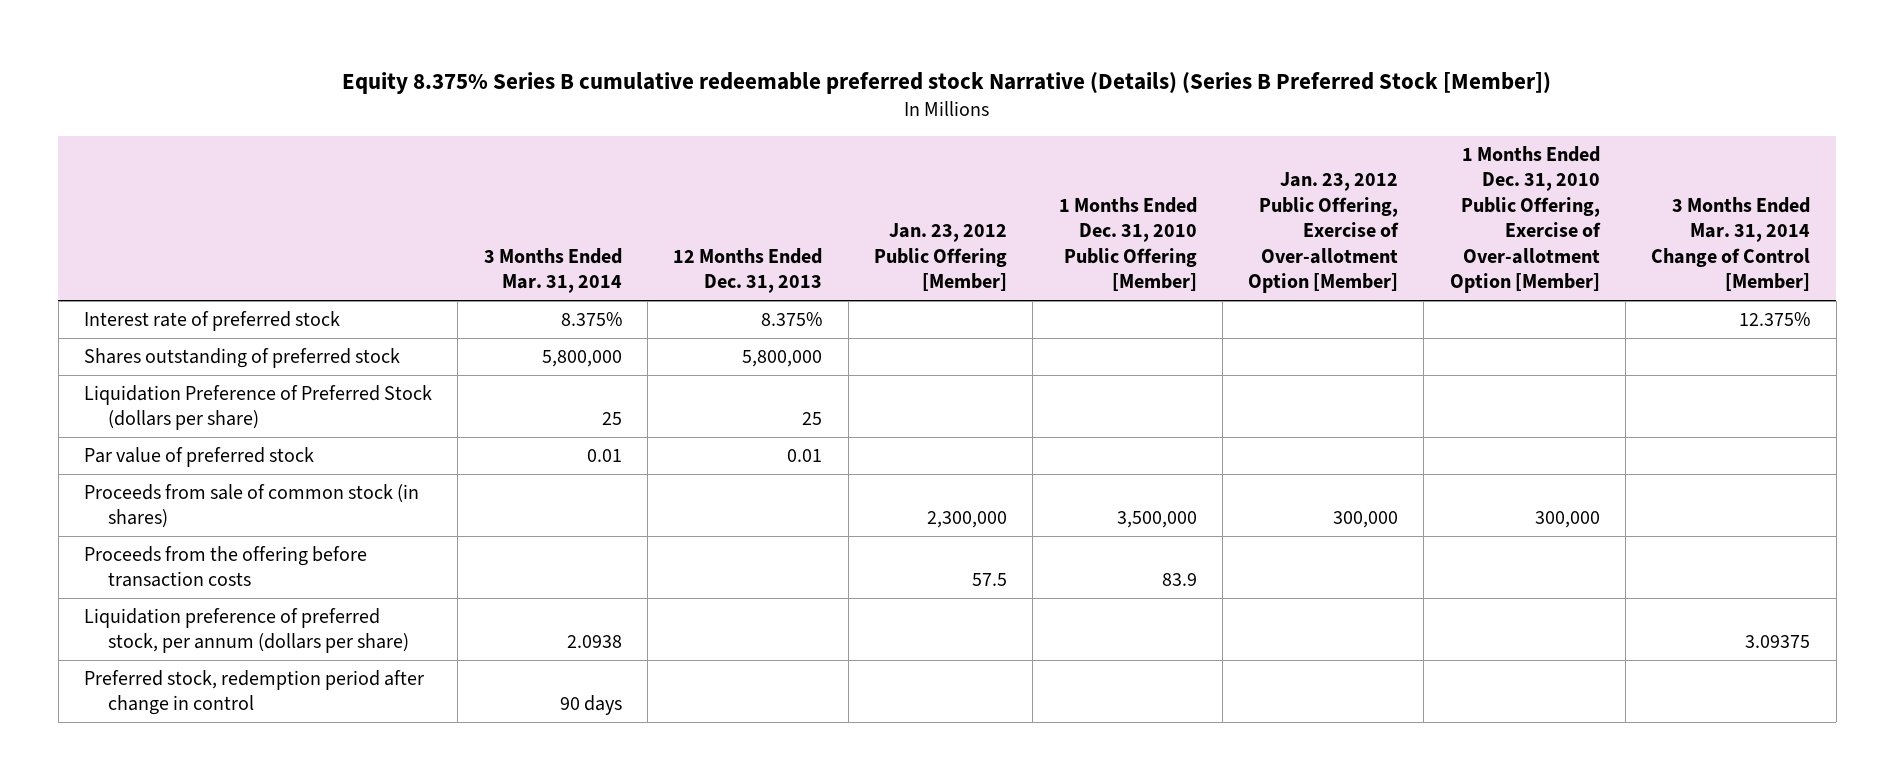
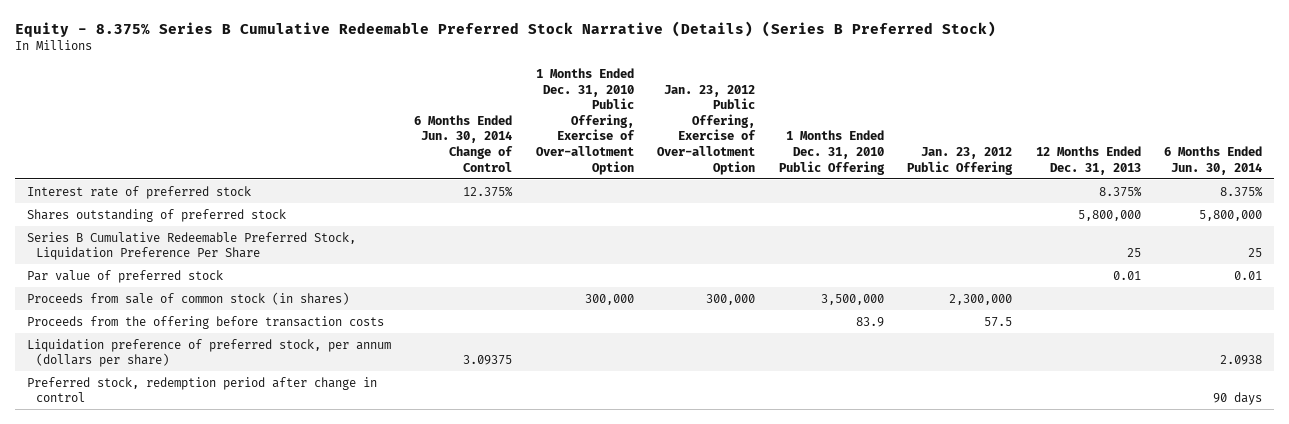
- Equity 8.375% Series B cumulative redeemable preferred stock Narrative (Details) (Series B Preferred Stock [Member])
+ Equity - 8.375% Series B Cumulative Redeemable Preferred Stock Narrative (Details) (Series B Preferred Stock)
- | 3 Months Ended Mar. 31, 2014 | 12 Months Ended Dec. 31, 2013 | Jan. 23, 2012 Public Offering [Member] | 1 Months Ended Dec. 31, 2010 Public Offering [Member] | Jan. 23, 2012 Public Offering, Exercise of Over-allotment Option [Member] | 1 Months Ended Dec. 31, 2010 Public Offering, Exercise of Over-allotment Option [Member] | 3 Months Ended Mar. 31, 2014 Change of Control [Member]
+ | 6 Months Ended Jun. 30, 2014 Change of Control | 1 Months Ended Dec. 31, 2010 Public Offering, Exercise of Over-allotment Option | Jan. 23, 2012 Public Offering, Exercise of Over-allotment Option | 1 Months Ended Dec. 31, 2010 Public Offering | Jan. 23, 2012 Public Offering | 12 Months Ended Dec. 31, 2013 | 6 Months Ended Jun. 30, 2014
- Liquidation Preference of Preferred Stock (dollars per share) | 25 | 25 | | | | |
+ Series B Cumulative Redeemable Preferred Stock, Liquidation Preference Per Share | | | | | | 25 | 25

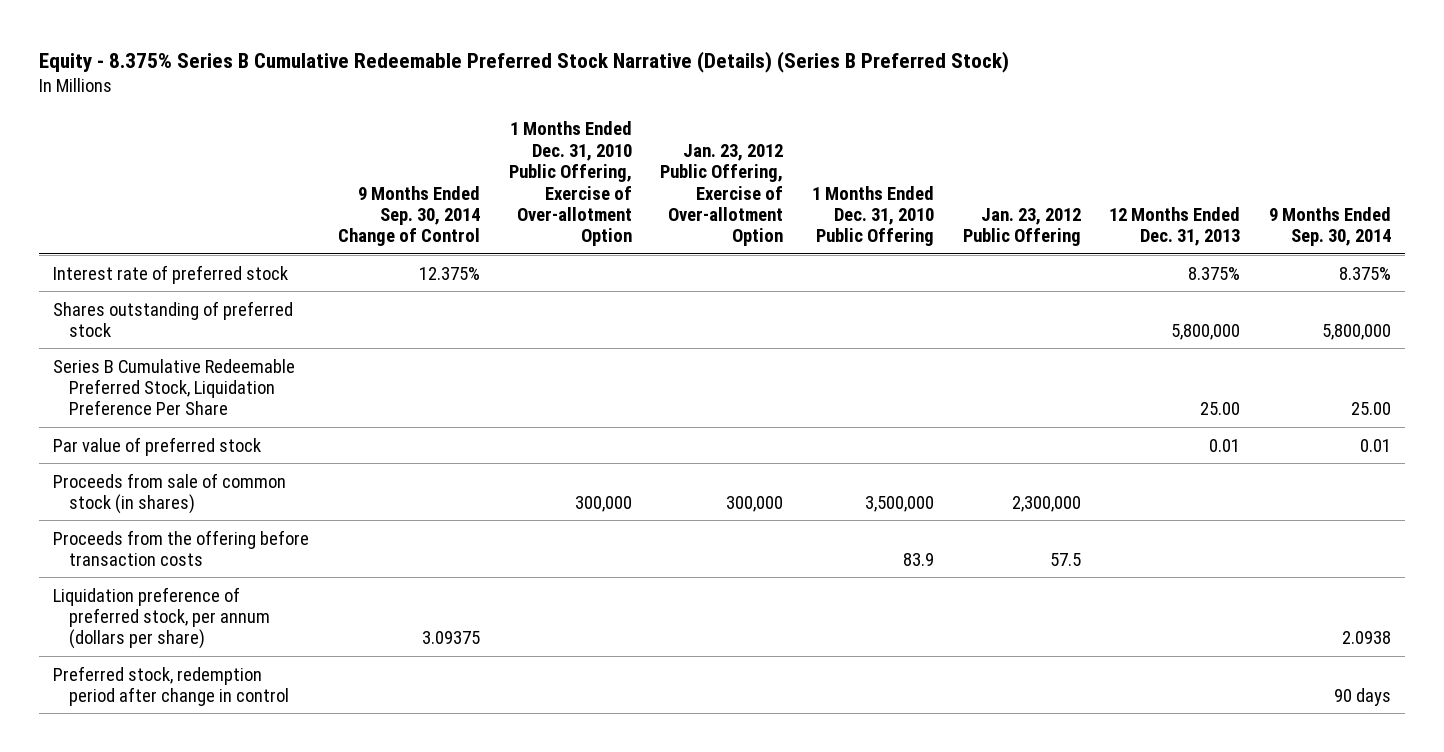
- | 6 Months Ended Jun. 30, 2014 Change of Control | 1 Months Ended Dec. 31, 2010 Public Offering, Exercise of Over-allotment Option | Jan. 23, 2012 Public Offering, Exercise of Over-allotment Option | 1 Months Ended Dec. 31, 2010 Public Offering | Jan. 23, 2012 Public Offering | 12 Months Ended Dec. 31, 2013 | 6 Months Ended Jun. 30, 2014
+ | 9 Months Ended Sep. 30, 2014 Change of Control | 1 Months Ended Dec. 31, 2010 Public Offering, Exercise of Over-allotment Option | Jan. 23, 2012 Public Offering, Exercise of Over-allotment Option | 1 Months Ended Dec. 31, 2010 Public Offering | Jan. 23, 2012 Public Offering | 12 Months Ended Dec. 31, 2013 | 9 Months Ended Sep. 30, 2014
- Series B Cumulative Redeemable Preferred Stock, Liquidation Preference Per Share | | | | | | 25 | 25
+ Series B Cumulative Redeemable Preferred Stock, Liquidation Preference Per Share | | | | | | 25.00 | 25.00

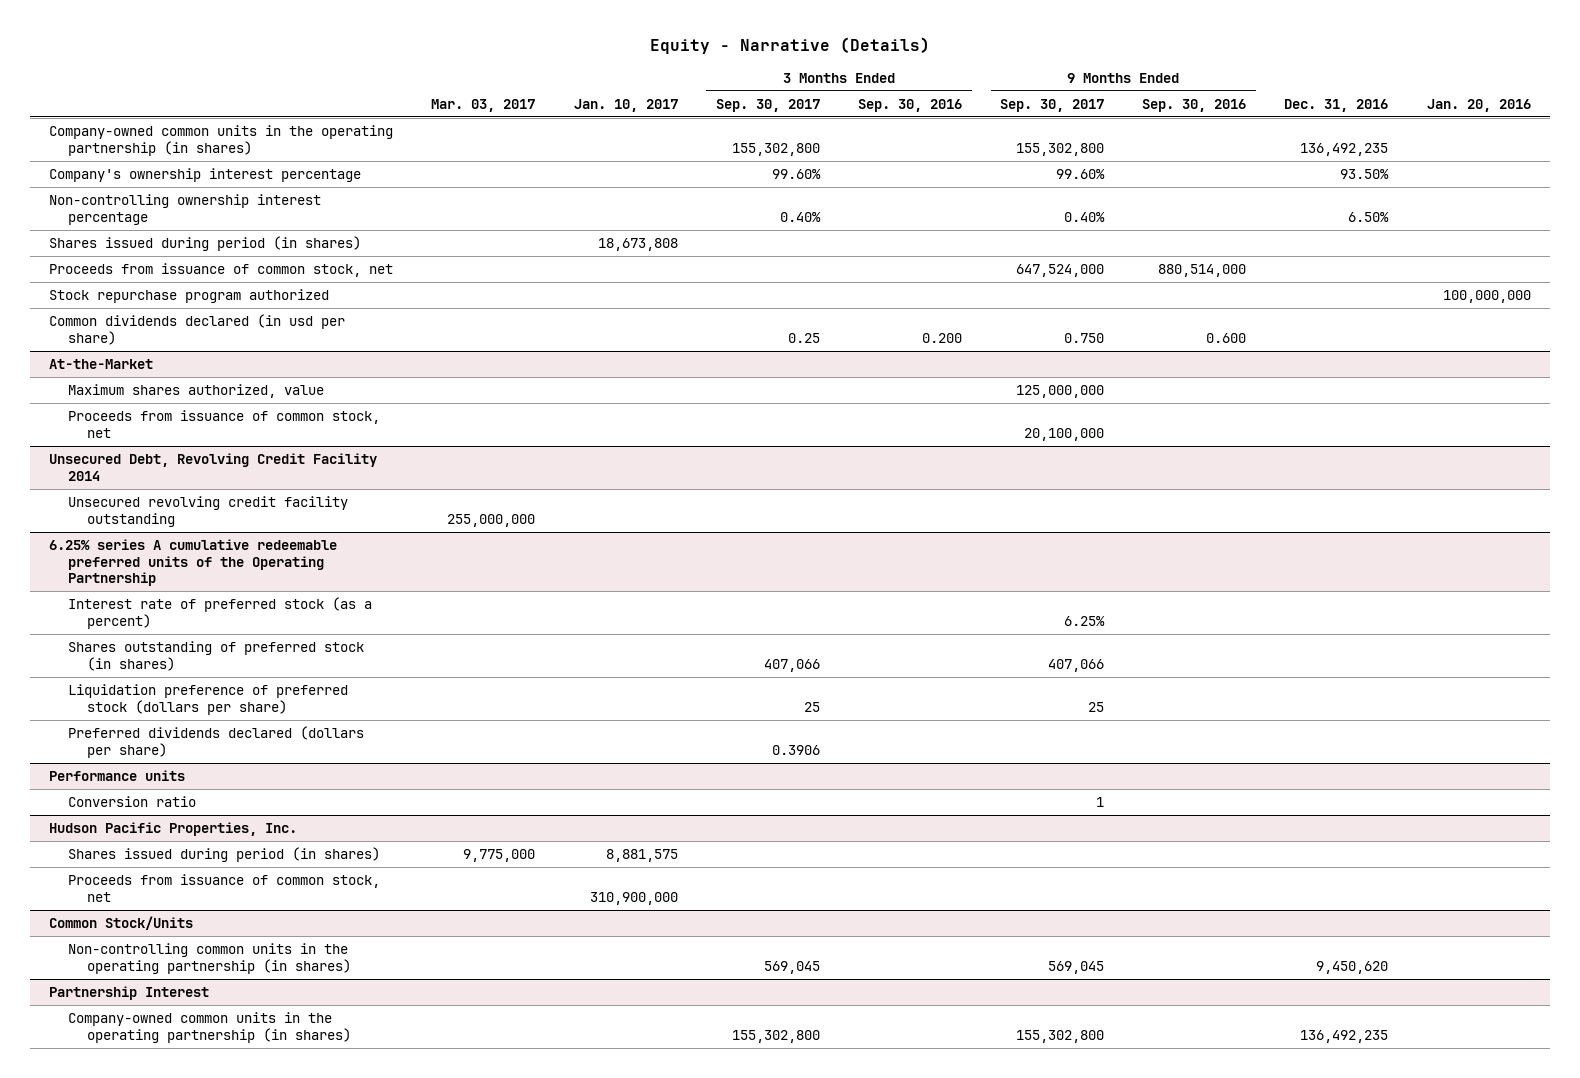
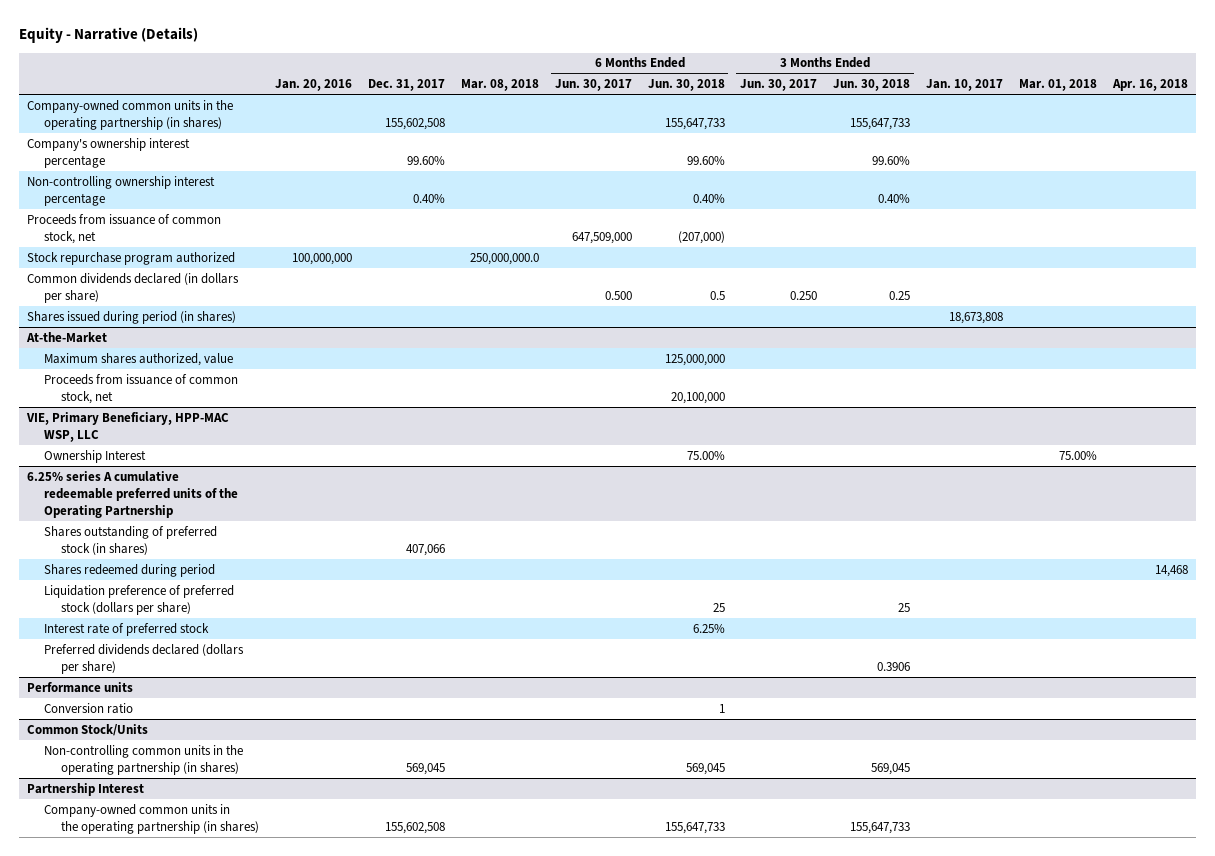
- | Mar. 03, 2017 | Jan. 10, 2017 | 3 Months Ended Sep. 30, 2017 | 3 Months Ended Sep. 30, 2016 | 9 Months Ended Sep. 30, 2017 | 9 Months Ended Sep. 30, 2016 | Dec. 31, 2016 | Jan. 20, 2016
+ | Jan. 20, 2016 | Dec. 31, 2017 | Mar. 08, 2018 | 6 Months Ended Jun. 30, 2017 | 6 Months Ended Jun. 30, 2018 | 3 Months Ended Jun. 30, 2017 | 3 Months Ended Jun. 30, 2018 | Jan. 10, 2017 | Mar. 01, 2018 | Apr. 16, 2018
- Common dividends declared (in usd per share) | | | 0.25 | 0.200 | 0.750 | 0.600 | |
+ Common dividends declared (in dollars per share) | | | | 0.500 | 0.5 | 0.250 | 0.25 | | |
moved down: Shares issued during period (in shares) | | | | | | | | 18,673,808 | |
- Unsecured Debt, Revolving Credit Facility 2014
- Unsecured revolving credit facility outstanding | 255,000,000 | | | | | | |
+ VIE, Primary Beneficiary, HPP-MAC WSP, LLC
+ Ownership Interest | | | | | 75.00% | | | | 75.00% |
@ 6.25% series A cumulative redeemable preferred units of the Operating Partnership
- Interest rate of preferred stock (as a percent) | | | | | 6.25% | | |
+ Shares redeemed during period | | | | | | | | | | 14,468
+ Interest rate of preferred stock | | | | | 6.25% | | | | |
- Hudson Pacific Properties, Inc.
- Shares issued during period (in shares) | 9,775,000 | 8,881,575 | | | | | |
- Proceeds from issuance of common stock, net | | 310,900,000 | | | | | |

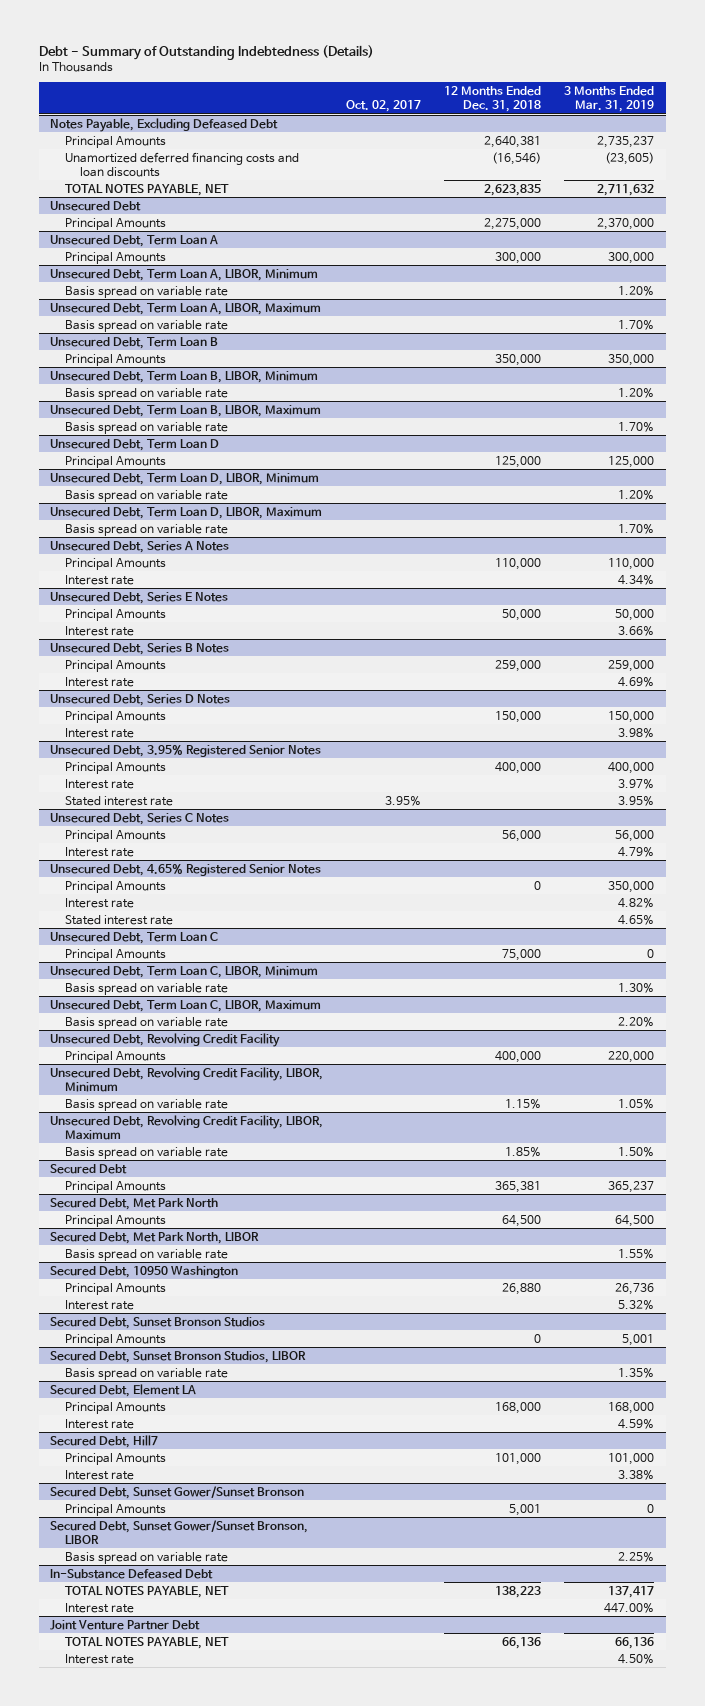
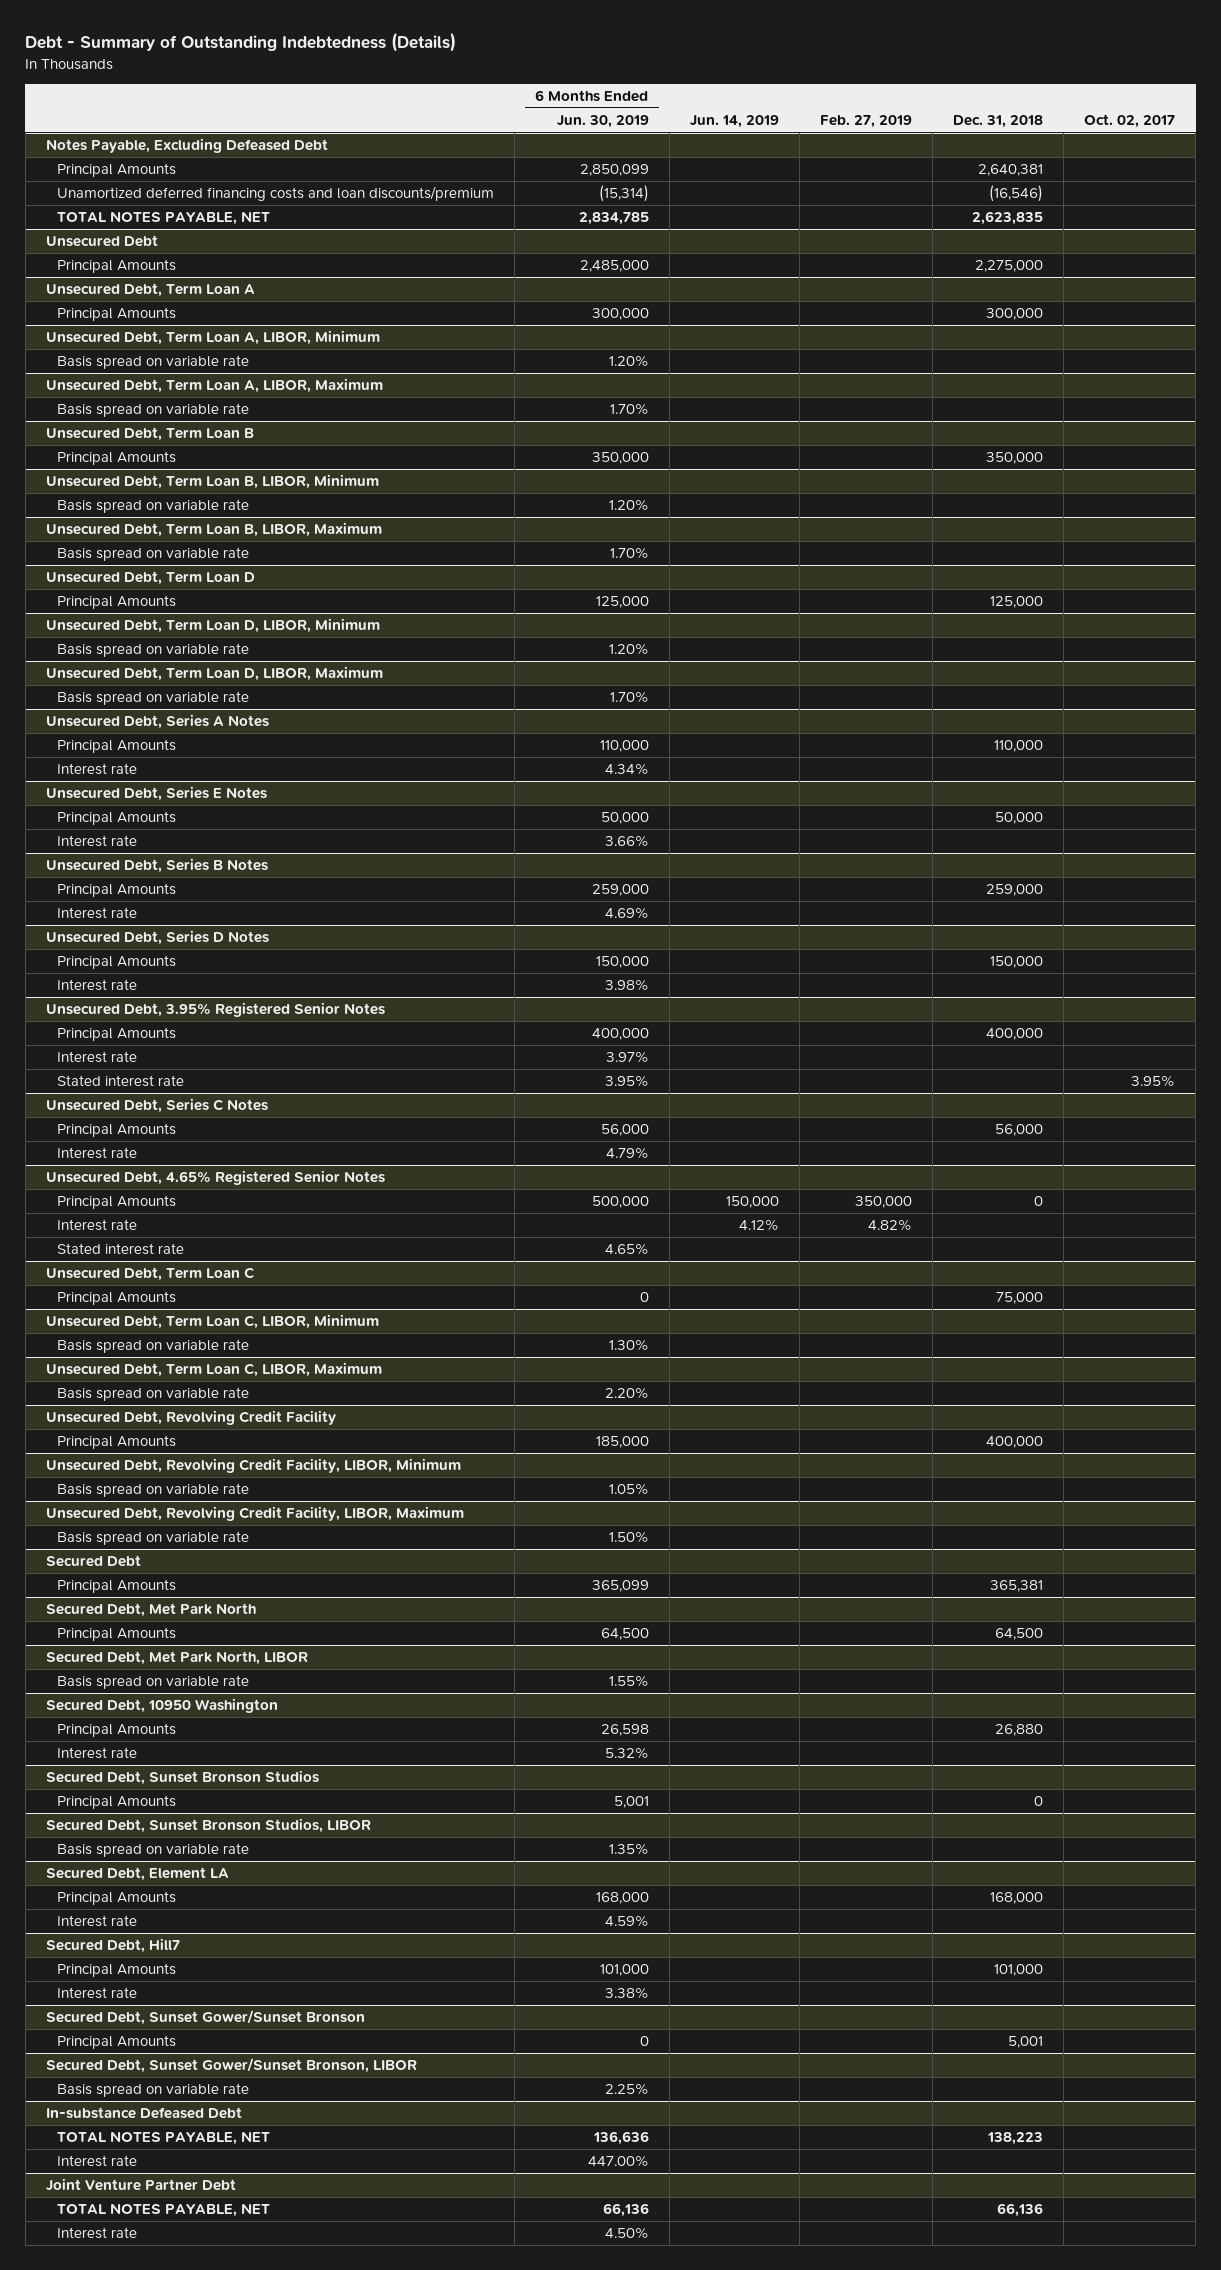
- | Oct. 02, 2017 | 12 Months Ended Dec. 31, 2018 | 3 Months Ended Mar. 31, 2019
+ | 6 Months Ended Jun. 30, 2019 | Jun. 14, 2019 | Feb. 27, 2019 | Dec. 31, 2018 | Oct. 02, 2017
@ Notes Payable, Excluding Defeased Debt
- Unamortized deferred financing costs and loan discounts | | (16,546) | (23,605)
+ Unamortized deferred financing costs and loan discounts/premium | (15,314) | | | (16,546) |
- In-Substance Defeased Debt
+ In-substance Defeased Debt

